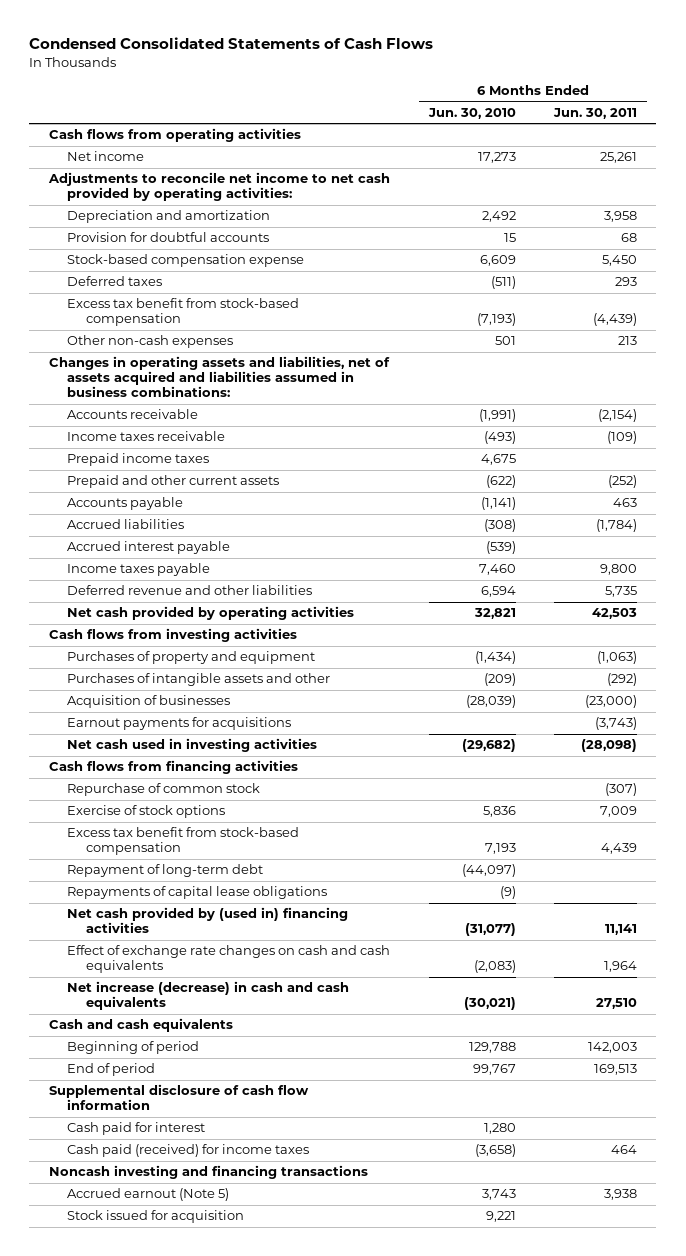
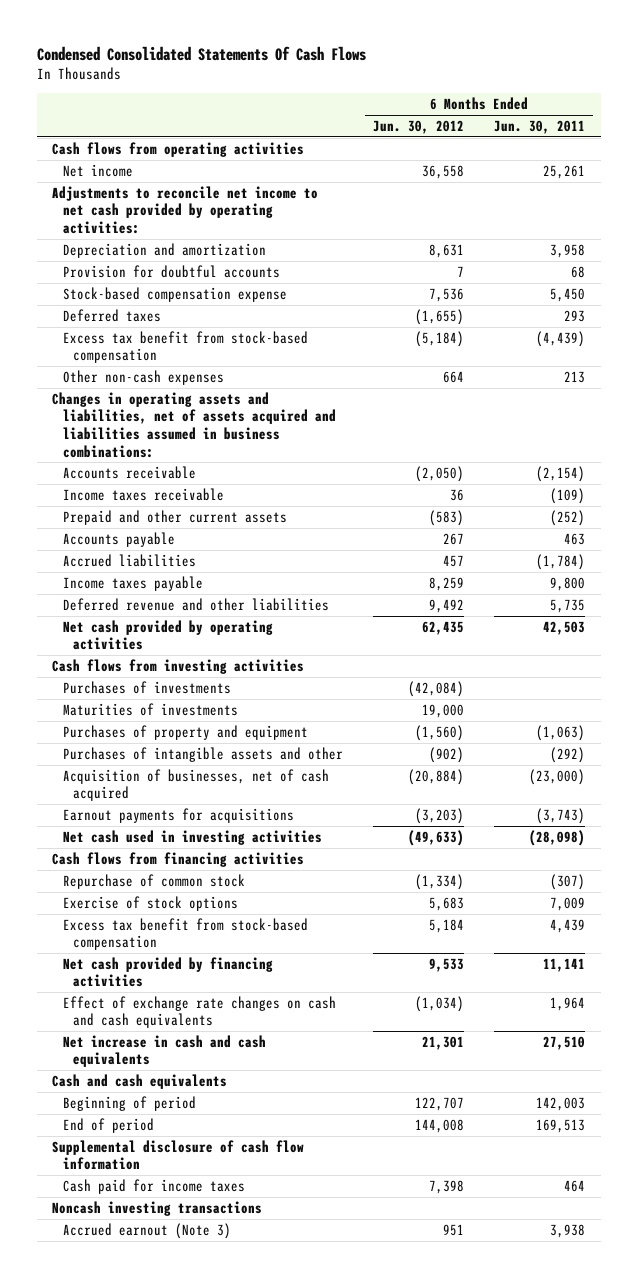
- Condensed Consolidated Statements of Cash Flows
+ Condensed Consolidated Statements Of Cash Flows
- | 6 Months Ended Jun. 30, 2010 | 6 Months Ended Jun. 30, 2011
+ | 6 Months Ended Jun. 30, 2012 | 6 Months Ended Jun. 30, 2011
- Prepaid income taxes | 4,675 |
- Accrued interest payable | (539) |
+ Purchases of investments | (42,084) |
+ Maturities of investments | 19,000 |
- Acquisition of businesses | (28,039) | (23,000)
+ Acquisition of businesses, net of cash acquired | (20,884) | (23,000)
- Repayment of long-term debt | (44,097) |
- Repayments of capital lease obligations | (9) |
- Net cash provided by (used in) financing activities | (31,077) | 11,141
+ Net cash provided by financing activities | 9,533 | 11,141
- Net increase (decrease) in cash and cash equivalents | (30,021) | 27,510
+ Net increase in cash and cash equivalents | 21,301 | 27,510
- Cash paid for interest | 1,280 |
- Cash paid (received) for income taxes | (3,658) | 464
- Noncash investing and financing transactions
- Accrued earnout (Note 5) | 3,743 | 3,938
- Stock issued for acquisition | 9,221 |
+ Cash paid for income taxes | 7,398 | 464
+ Noncash investing transactions
+ Accrued earnout (Note 3) | 951 | 3,938

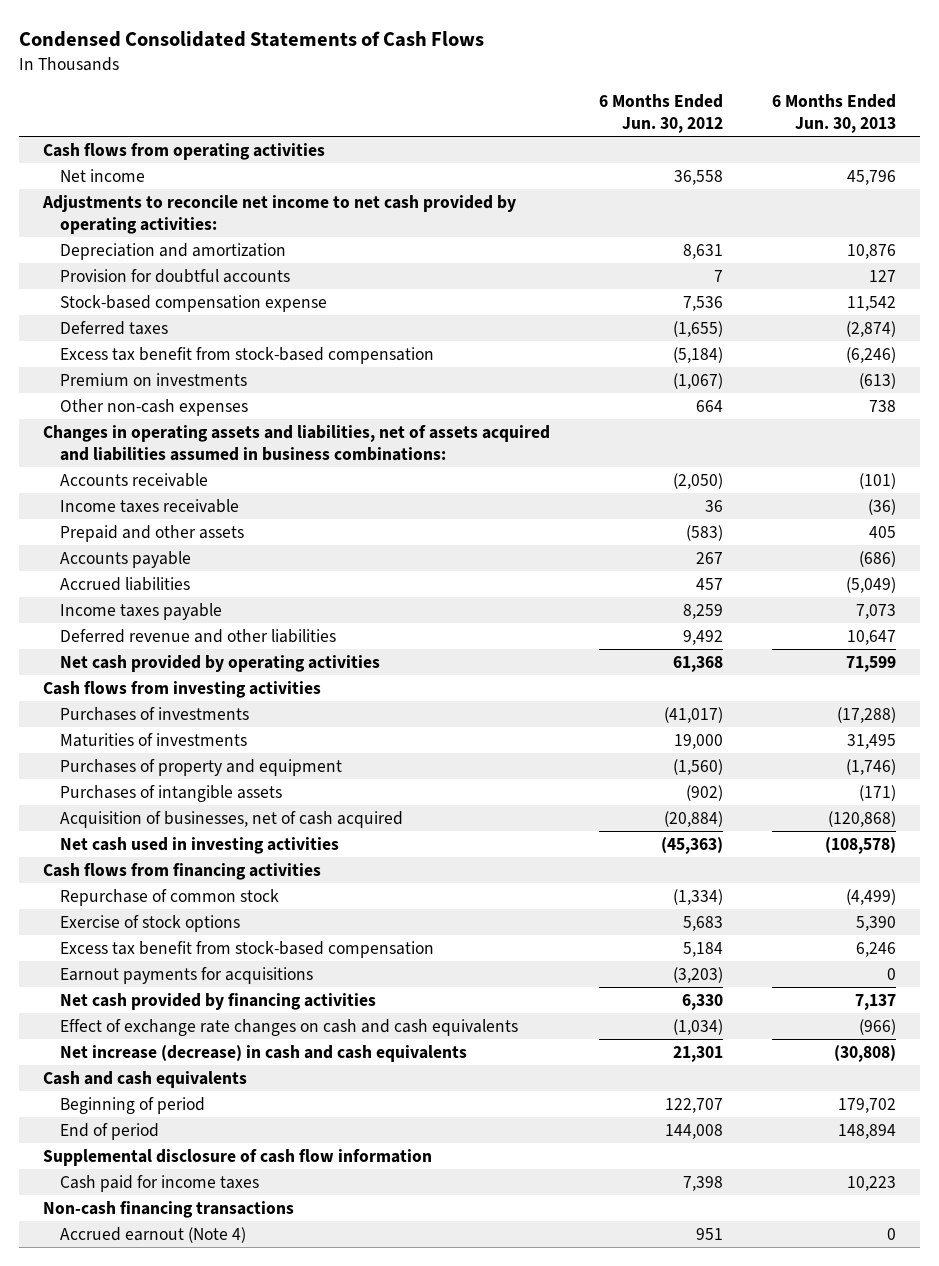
- Condensed Consolidated Statements Of Cash Flows
+ Condensed Consolidated Statements of Cash Flows
- | 6 Months Ended Jun. 30, 2012 | 6 Months Ended Jun. 30, 2011
+ | 6 Months Ended Jun. 30, 2012 | 6 Months Ended Jun. 30, 2013
+ Premium on investments | (1,067) | (613)
- Prepaid and other current assets | (583) | (252)
+ Prepaid and other assets | (583) | 405
- Net cash provided by operating activities | 62,435 | 42,503
+ Net cash provided by operating activities | 61,368 | 71,599
- Purchases of investments | (42,084) |
+ Purchases of investments | (41,017) | (17,288)
- Purchases of intangible assets and other | (902) | (292)
+ Purchases of intangible assets | (902) | (171)
- Net cash used in investing activities | (49,633) | (28,098)
+ Net cash used in investing activities | (45,363) | (108,578)
- Net cash provided by financing activities | 9,533 | 11,141
moved down: Earnout payments for acquisitions | (3,203) | 0
+ Net cash provided by financing activities | 6,330 | 7,137
- Net increase in cash and cash equivalents | 21,301 | 27,510
+ Net increase (decrease) in cash and cash equivalents | 21,301 | (30,808)
- Noncash investing transactions
- Accrued earnout (Note 3) | 951 | 3,938
+ Non-cash financing transactions
+ Accrued earnout (Note 4) | 951 | 0

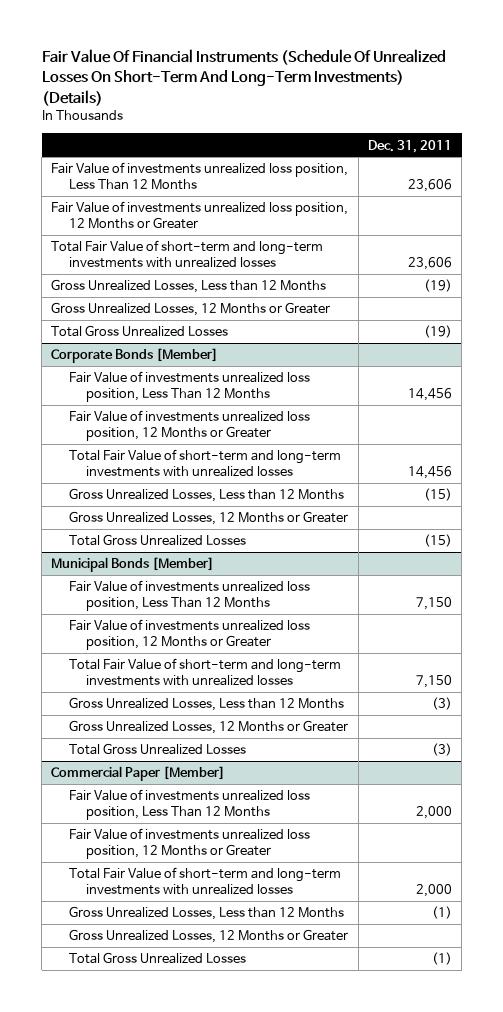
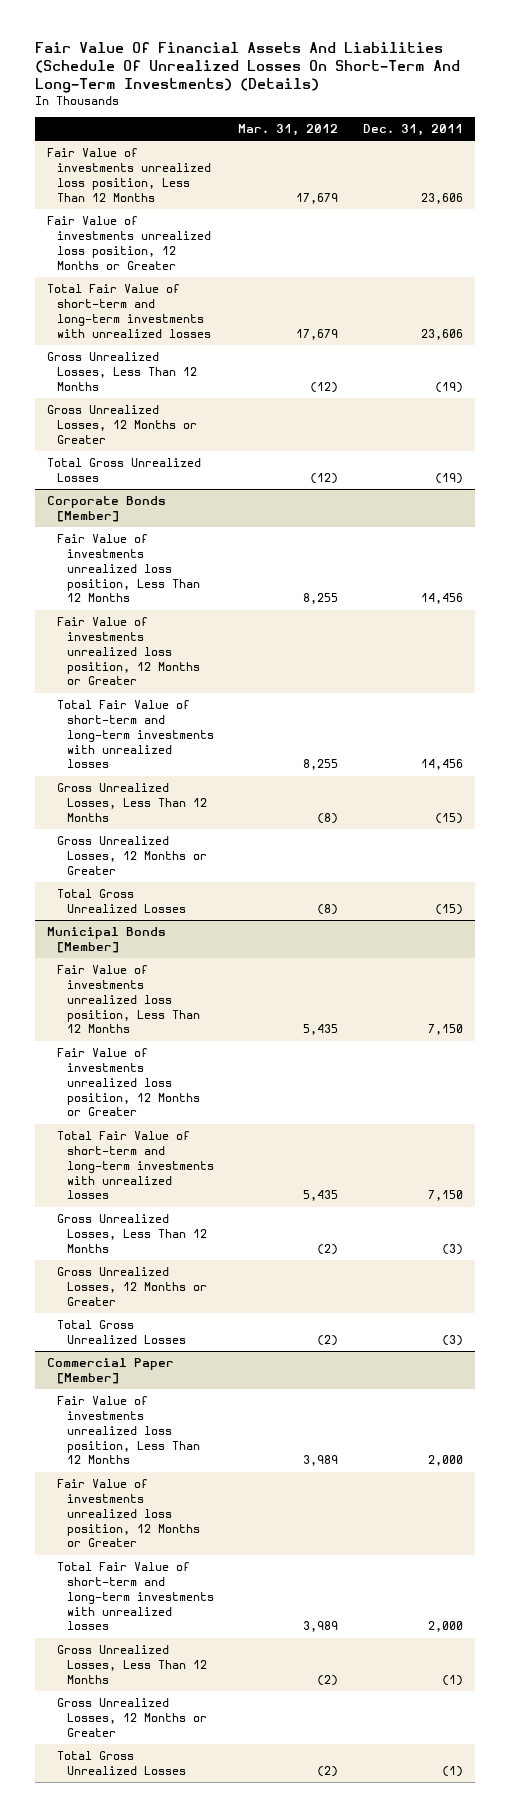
- Fair Value Of Financial Instruments (Schedule Of Unrealized Losses On Short-Term And Long-Term Investments) (Details)
+ Fair Value Of Financial Assets And Liabilities (Schedule Of Unrealized Losses On Short-Term And Long-Term Investments) (Details)
- | Dec. 31, 2011
+ | Mar. 31, 2012 | Dec. 31, 2011
- Gross Unrealized Losses, Less than 12 Months | (19)
+ Gross Unrealized Losses, Less Than 12 Months | (12) | (19)
@ Corporate Bonds [Member]
- Gross Unrealized Losses, Less than 12 Months | (15)
+ Gross Unrealized Losses, Less Than 12 Months | (8) | (15)
@ Municipal Bonds [Member]
- Gross Unrealized Losses, Less than 12 Months | (3)
+ Gross Unrealized Losses, Less Than 12 Months | (2) | (3)
@ Commercial Paper [Member]
- Gross Unrealized Losses, Less than 12 Months | (1)
+ Gross Unrealized Losses, Less Than 12 Months | (2) | (1)

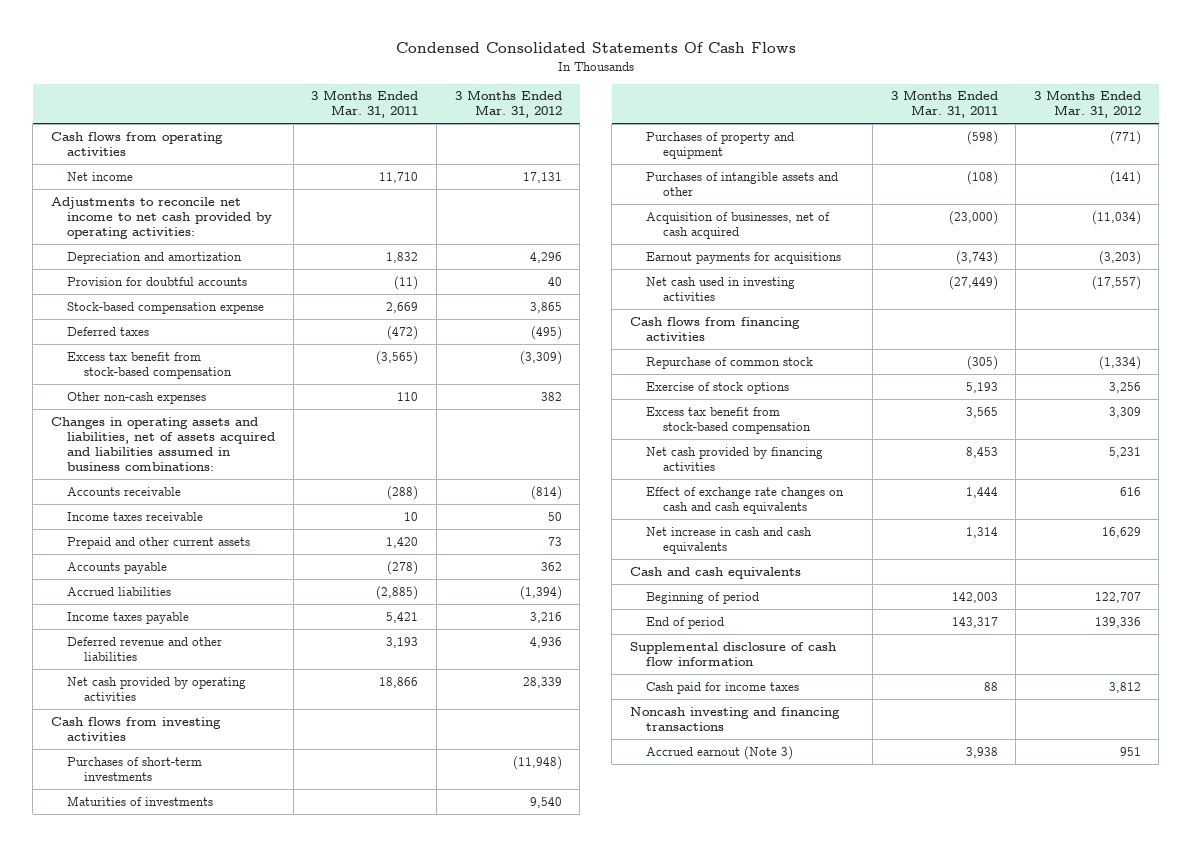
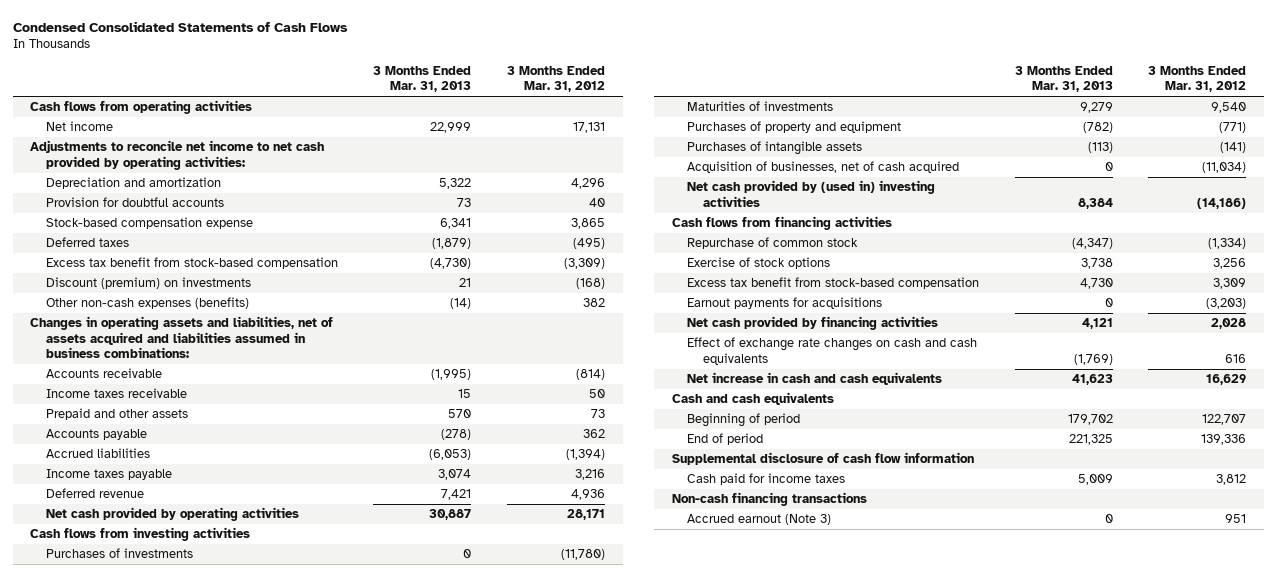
- Condensed Consolidated Statements Of Cash Flows
+ Condensed Consolidated Statements of Cash Flows
- | 3 Months Ended Mar. 31, 2011 | 3 Months Ended Mar. 31, 2012
+ | 3 Months Ended Mar. 31, 2013 | 3 Months Ended Mar. 31, 2012
- Other non-cash expenses | 110 | 382
+ Discount (premium) on investments | 21 | (168)
+ Other non-cash expenses (benefits) | (14) | 382
- Prepaid and other current assets | 1,420 | 73
+ Prepaid and other assets | 570 | 73
- Deferred revenue and other liabilities | 3,193 | 4,936
- Net cash provided by operating activities | 18,866 | 28,339
+ Deferred revenue | 7,421 | 4,936
+ Net cash provided by operating activities | 30,887 | 28,171
- Purchases of short-term investments | | (11,948)
+ Purchases of investments | 0 | (11,780)
- Purchases of intangible assets and other | (108) | (141)
+ Purchases of intangible assets | (113) | (141)
- Net cash used in investing activities | (27,449) | (17,557)
+ Net cash provided by (used in) investing activities | 8,384 | (14,186)
- Net cash provided by financing activities | 8,453 | 5,231
moved down: Earnout payments for acquisitions | 0 | (3,203)
+ Net cash provided by financing activities | 4,121 | 2,028
- Noncash investing and financing transactions
+ Non-cash financing transactions

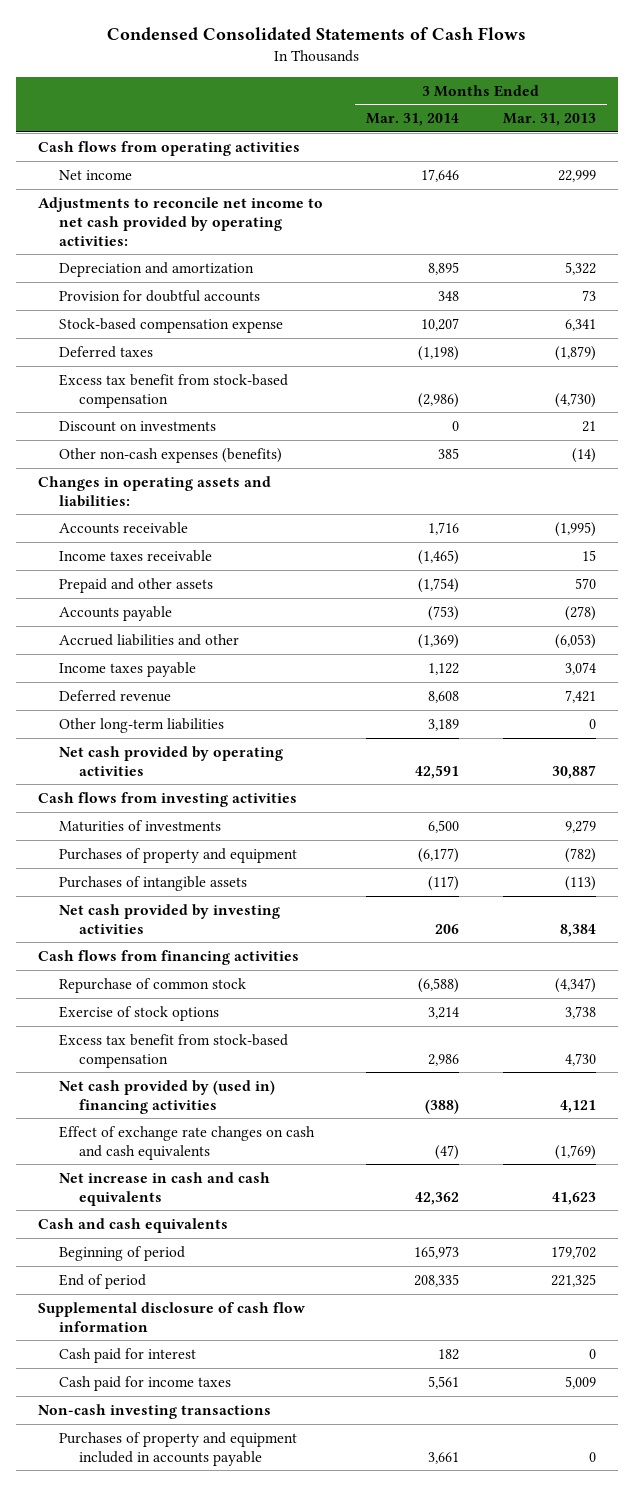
- | 3 Months Ended Mar. 31, 2013 | 3 Months Ended Mar. 31, 2012
+ | 3 Months Ended Mar. 31, 2014 | 3 Months Ended Mar. 31, 2013
- Discount (premium) on investments | 21 | (168)
+ Discount on investments | 0 | 21
- Changes in operating assets and liabilities, net of assets acquired and liabilities assumed in business combinations:
+ Changes in operating assets and liabilities:
- Accrued liabilities | (6,053) | (1,394)
+ Accrued liabilities and other | (1,369) | (6,053)
+ Other long-term liabilities | 3,189 | 0
- Purchases of investments | 0 | (11,780)
- Acquisition of businesses, net of cash acquired | 0 | (11,034)
- Net cash provided by (used in) investing activities | 8,384 | (14,186)
+ Net cash provided by investing activities | 206 | 8,384
- Earnout payments for acquisitions | 0 | (3,203)
- Net cash provided by financing activities | 4,121 | 2,028
+ Net cash provided by (used in) financing activities | (388) | 4,121
+ Cash paid for interest | 182 | 0
- Non-cash financing transactions
- Accrued earnout (Note 3) | 0 | 951
+ Non-cash investing transactions
+ Purchases of property and equipment included in accounts payable | 3,661 | 0

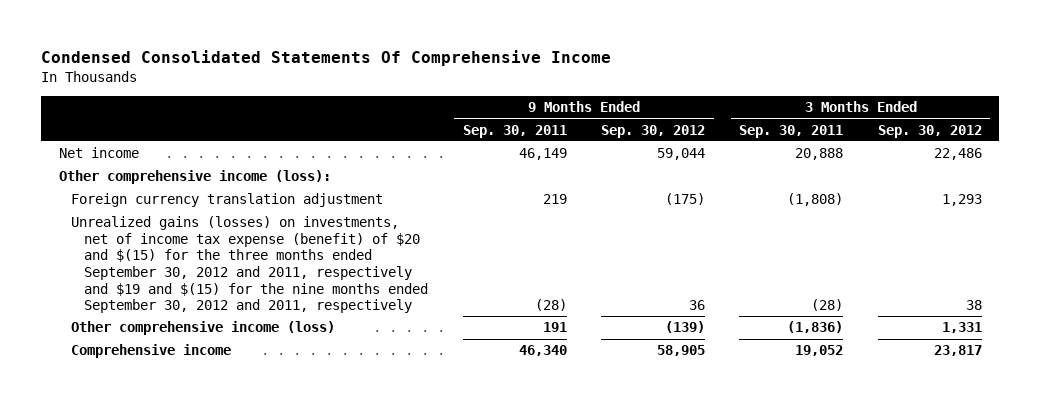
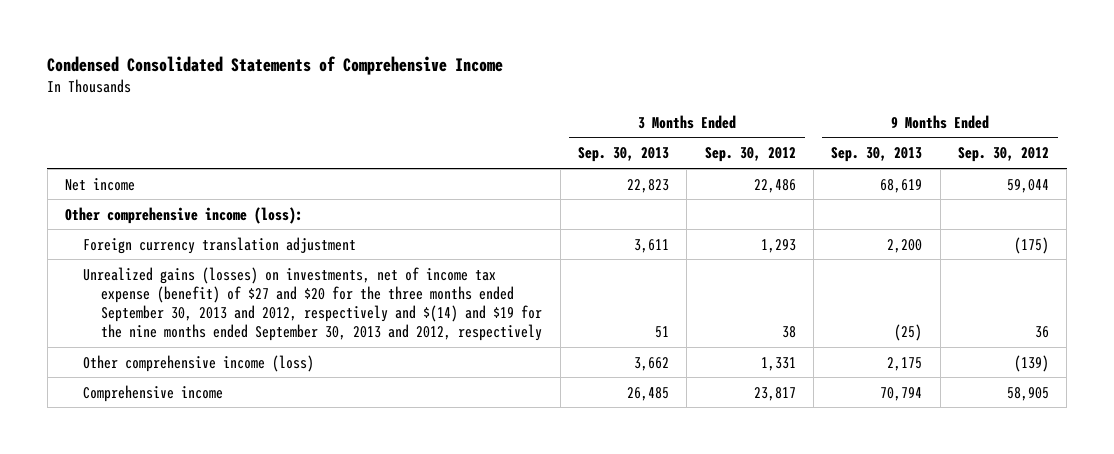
- Condensed Consolidated Statements Of Comprehensive Income
+ Condensed Consolidated Statements of Comprehensive Income
- | 9 Months Ended Sep. 30, 2011 | 9 Months Ended Sep. 30, 2012 | 3 Months Ended Sep. 30, 2011 | 3 Months Ended Sep. 30, 2012
+ | 3 Months Ended Sep. 30, 2013 | 3 Months Ended Sep. 30, 2012 | 9 Months Ended Sep. 30, 2013 | 9 Months Ended Sep. 30, 2012
- Unrealized gains (losses) on investments, net of income tax expense (benefit) of $20 and $(15) for the three months ended September 30, 2012 and 2011, respectively and $19 and $(15) for the nine months ended September 30, 2012 and 2011, respectively | (28) | 36 | (28) | 38
+ Unrealized gains (losses) on investments, net of income tax expense (benefit) of $27 and $20 for the three months ended September 30, 2013 and 2012, respectively and $(14) and $19 for the nine months ended September 30, 2013 and 2012, respectively | 51 | 38 | (25) | 36

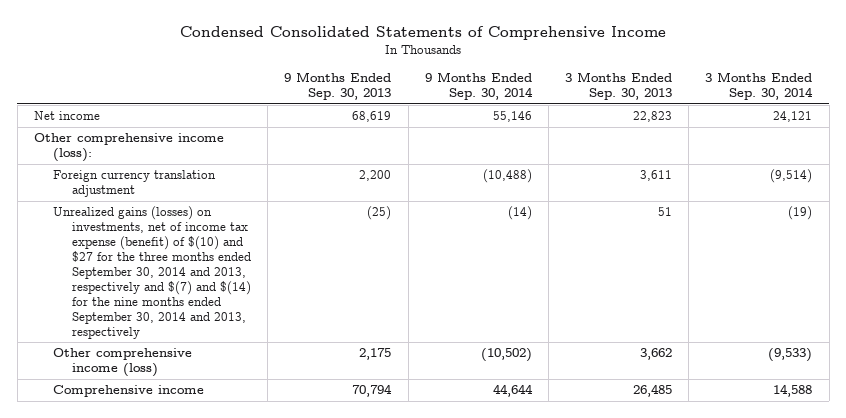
- | 3 Months Ended Sep. 30, 2013 | 3 Months Ended Sep. 30, 2012 | 9 Months Ended Sep. 30, 2013 | 9 Months Ended Sep. 30, 2012
+ | 9 Months Ended Sep. 30, 2013 | 9 Months Ended Sep. 30, 2014 | 3 Months Ended Sep. 30, 2013 | 3 Months Ended Sep. 30, 2014
- Unrealized gains (losses) on investments, net of income tax expense (benefit) of $27 and $20 for the three months ended September 30, 2013 and 2012, respectively and $(14) and $19 for the nine months ended September 30, 2013 and 2012, respectively | 51 | 38 | (25) | 36
+ Unrealized gains (losses) on investments, net of income tax expense (benefit) of $(10) and $27 for the three months ended September 30, 2014 and 2013, respectively and $(7) and $(14) for the nine months ended September 30, 2014 and 2013, respectively | (25) | (14) | 51 | (19)

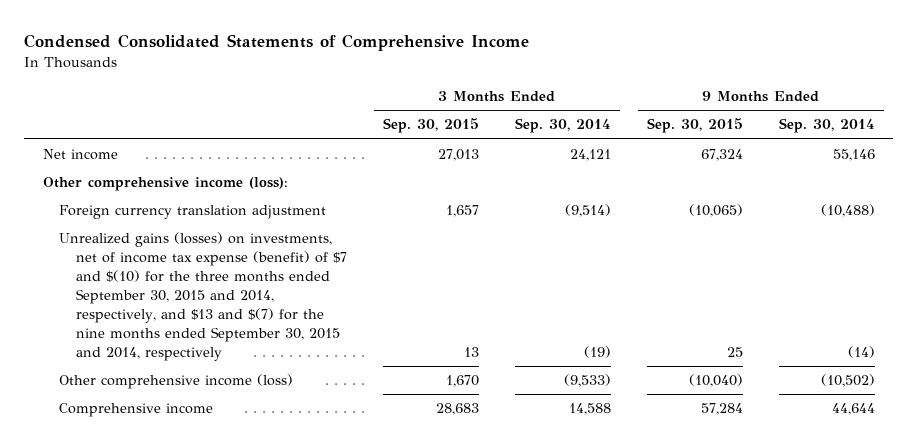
- | 9 Months Ended Sep. 30, 2013 | 9 Months Ended Sep. 30, 2014 | 3 Months Ended Sep. 30, 2013 | 3 Months Ended Sep. 30, 2014
+ | 3 Months Ended Sep. 30, 2015 | 3 Months Ended Sep. 30, 2014 | 9 Months Ended Sep. 30, 2015 | 9 Months Ended Sep. 30, 2014
- Unrealized gains (losses) on investments, net of income tax expense (benefit) of $(10) and $27 for the three months ended September 30, 2014 and 2013, respectively and $(7) and $(14) for the nine months ended September 30, 2014 and 2013, respectively | (25) | (14) | 51 | (19)
+ Unrealized gains (losses) on investments, net of income tax expense (benefit) of $7 and $(10) for the three months ended September 30, 2015 and 2014, respectively, and $13 and $(7) for the nine months ended September 30, 2015 and 2014, respectively | 13 | (19) | 25 | (14)

